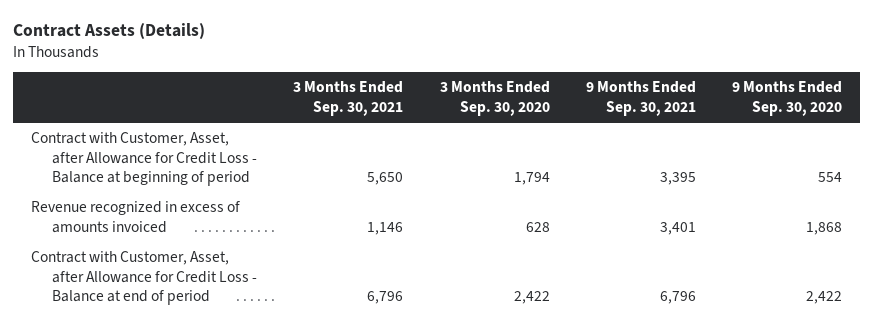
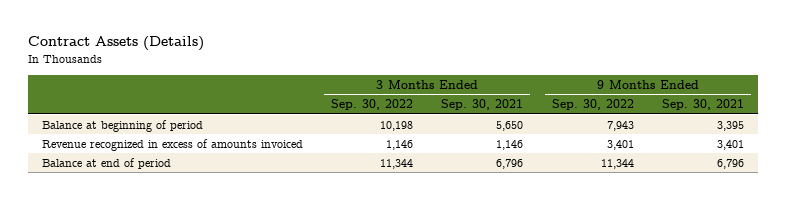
- | 3 Months Ended Sep. 30, 2021 | 3 Months Ended Sep. 30, 2020 | 9 Months Ended Sep. 30, 2021 | 9 Months Ended Sep. 30, 2020
+ | 3 Months Ended Sep. 30, 2022 | 3 Months Ended Sep. 30, 2021 | 9 Months Ended Sep. 30, 2022 | 9 Months Ended Sep. 30, 2021
- Contract with Customer, Asset, after Allowance for Credit Loss - Balance at beginning of period | 5,650 | 1,794 | 3,395 | 554
+ Balance at beginning of period | 10,198 | 5,650 | 7,943 | 3,395
- Contract with Customer, Asset, after Allowance for Credit Loss - Balance at end of period | 6,796 | 2,422 | 6,796 | 2,422
+ Balance at end of period | 11,344 | 6,796 | 11,344 | 6,796

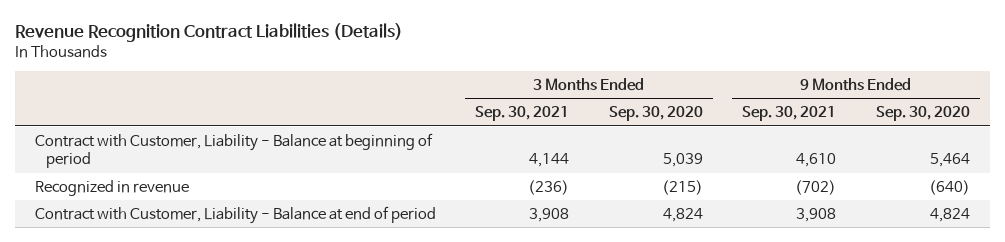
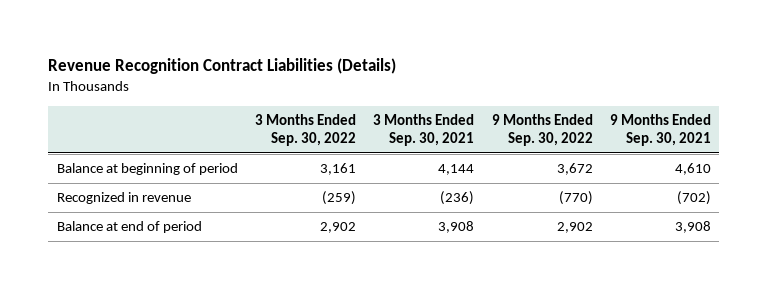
- | 3 Months Ended Sep. 30, 2021 | 3 Months Ended Sep. 30, 2020 | 9 Months Ended Sep. 30, 2021 | 9 Months Ended Sep. 30, 2020
+ | 3 Months Ended Sep. 30, 2022 | 3 Months Ended Sep. 30, 2021 | 9 Months Ended Sep. 30, 2022 | 9 Months Ended Sep. 30, 2021
- Contract with Customer, Liability - Balance at beginning of period | 4,144 | 5,039 | 4,610 | 5,464
+ Balance at beginning of period | 3,161 | 4,144 | 3,672 | 4,610
- Contract with Customer, Liability - Balance at end of period | 3,908 | 4,824 | 3,908 | 4,824
+ Balance at end of period | 2,902 | 3,908 | 2,902 | 3,908

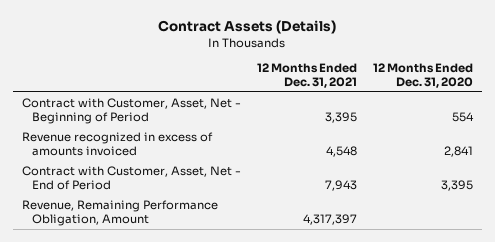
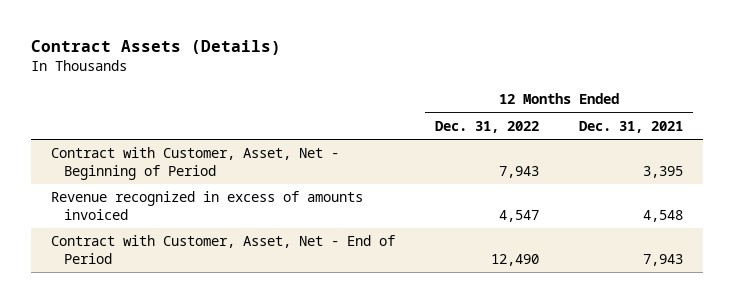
- | 12 Months Ended Dec. 31, 2021 | 12 Months Ended Dec. 31, 2020
+ | 12 Months Ended Dec. 31, 2022 | 12 Months Ended Dec. 31, 2021
- Revenue, Remaining Performance Obligation, Amount | 4,317,397 |

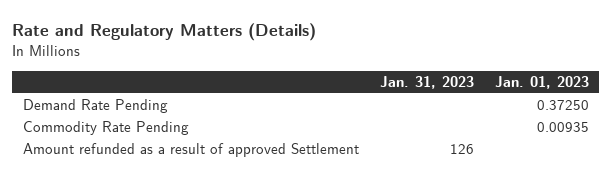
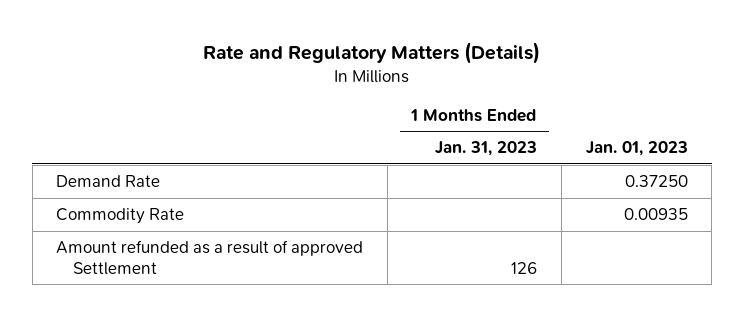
- | Jan. 31, 2023 | Jan. 01, 2023
+ | 1 Months Ended Jan. 31, 2023 | Jan. 01, 2023
- Demand Rate Pending | | 0.37250
- Commodity Rate Pending | | 0.00935
+ Demand Rate | | 0.37250
+ Commodity Rate | | 0.00935

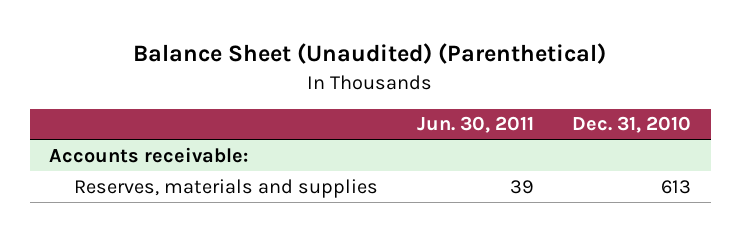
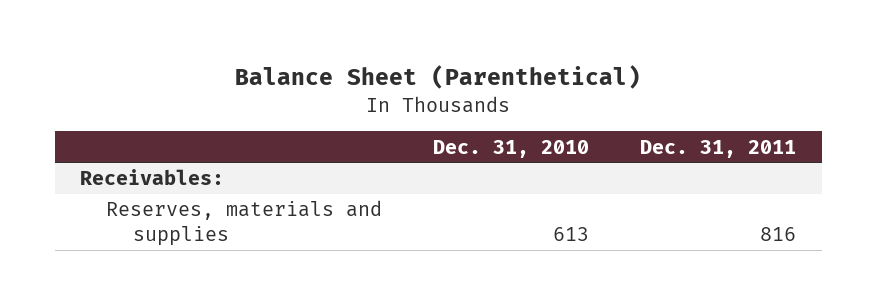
- Balance Sheet (Unaudited) (Parenthetical)
+ Balance Sheet (Parenthetical)
- | Jun. 30, 2011 | Dec. 31, 2010
+ | Dec. 31, 2010 | Dec. 31, 2011
- Accounts receivable:
+ Receivables:

